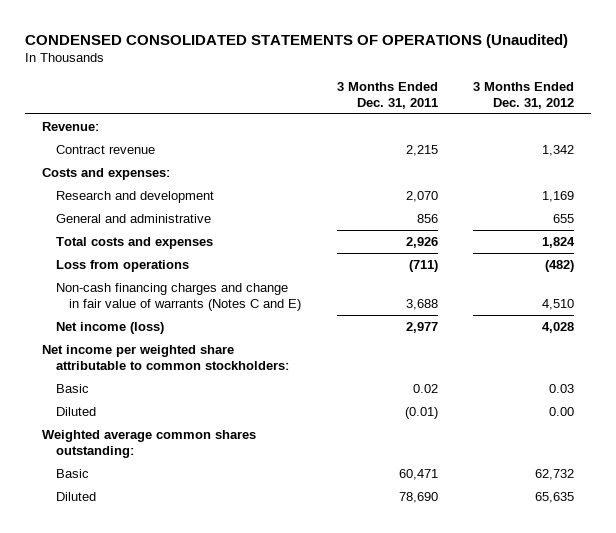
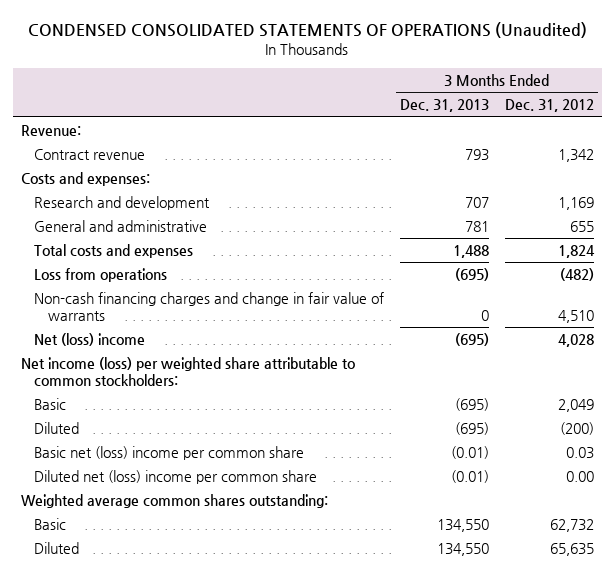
- | 3 Months Ended Dec. 31, 2011 | 3 Months Ended Dec. 31, 2012
+ | 3 Months Ended Dec. 31, 2013 | 3 Months Ended Dec. 31, 2012
- Non-cash financing charges and change in fair value of warrants (Notes C and E) | 3,688 | 4,510
- Net income (loss) | 2,977 | 4,028
- Net income per weighted share attributable to common stockholders:
- Basic | 0.02 | 0.03
- Diluted | (0.01) | 0.00
+ Non-cash financing charges and change in fair value of warrants | 0 | 4,510
+ Net (loss) income | (695) | 4,028
+ Net income (loss) per weighted share attributable to common stockholders:
+ Basic | (695) | 2,049
+ Diluted | (695) | (200)
+ Basic net (loss) income per common share | (0.01) | 0.03
+ Diluted net (loss) income per common share | (0.01) | 0.00

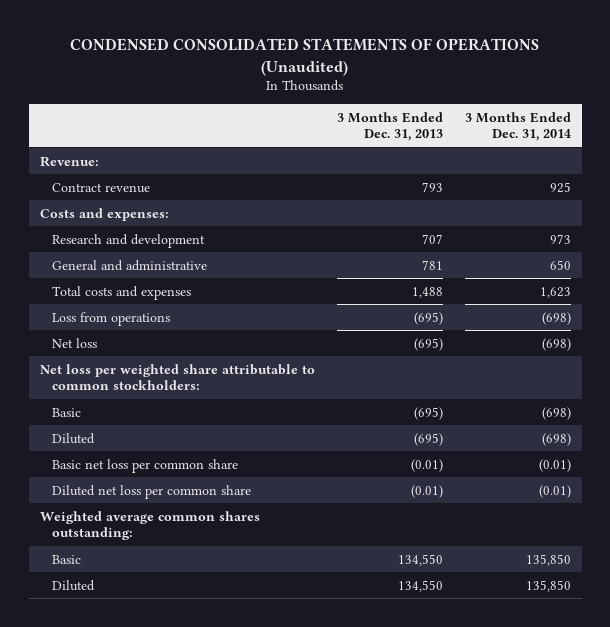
- | 3 Months Ended Dec. 31, 2013 | 3 Months Ended Dec. 31, 2012
+ | 3 Months Ended Dec. 31, 2013 | 3 Months Ended Dec. 31, 2014
- Non-cash financing charges and change in fair value of warrants | 0 | 4,510
- Net (loss) income | (695) | 4,028
- Net income (loss) per weighted share attributable to common stockholders:
+ Net loss | (695) | (698)
+ Net loss per weighted share attributable to common stockholders:
- Basic net (loss) income per common share | (0.01) | 0.03
- Diluted net (loss) income per common share | (0.01) | 0.00
+ Basic net loss per common share | (0.01) | (0.01)
+ Diluted net loss per common share | (0.01) | (0.01)

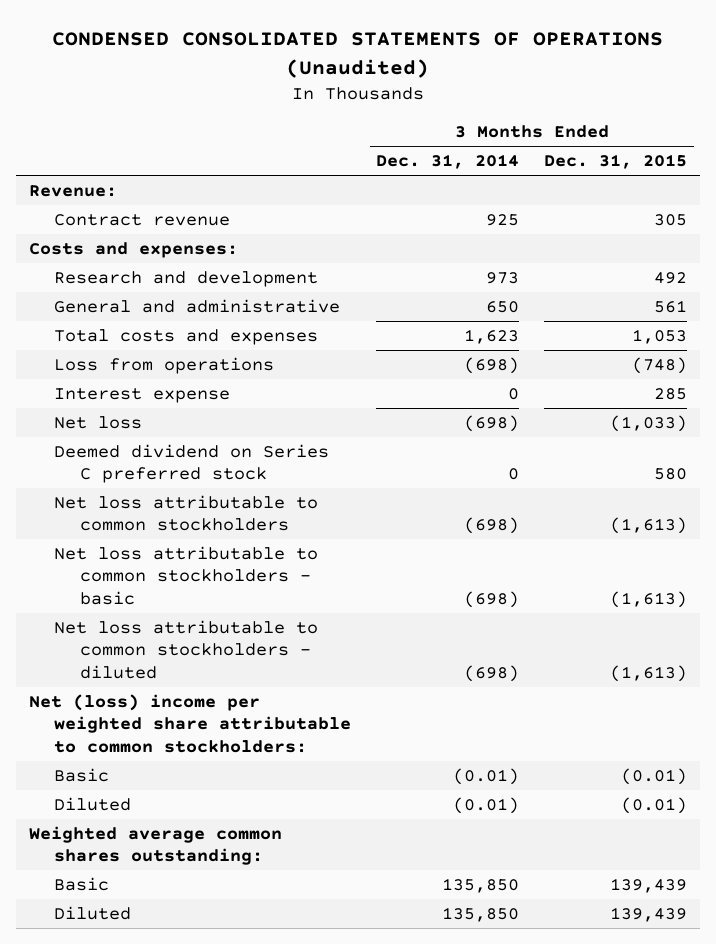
- | 3 Months Ended Dec. 31, 2013 | 3 Months Ended Dec. 31, 2014
+ | 3 Months Ended Dec. 31, 2014 | 3 Months Ended Dec. 31, 2015
+ Interest expense | 0 | 285
- Net loss per weighted share attributable to common stockholders:
- Basic | (695) | (698)
- Diluted | (695) | (698)
- Basic net loss per common share | (0.01) | (0.01)
- Diluted net loss per common share | (0.01) | (0.01)
+ Deemed dividend on Series C preferred stock | 0 | 580
+ Net loss attributable to common stockholders | (698) | (1,613)
+ Net loss attributable to common stockholders - basic | (698) | (1,613)
+ Net loss attributable to common stockholders - diluted | (698) | (1,613)
+ Net (loss) income per weighted share attributable to common stockholders:
+ Basic | (0.01) | (0.01)
+ Diluted | (0.01) | (0.01)

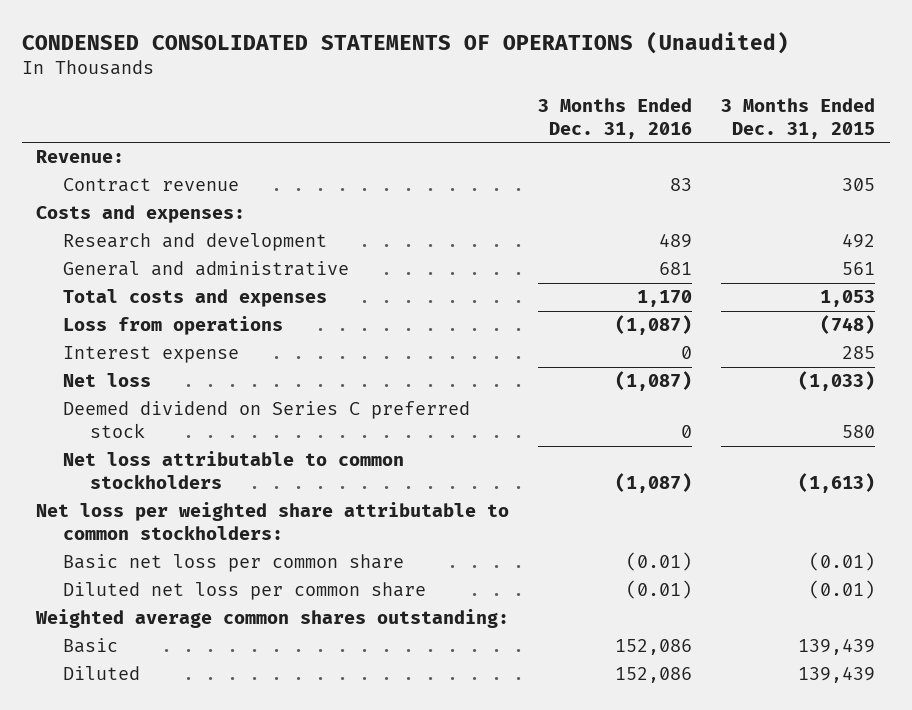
- | 3 Months Ended Dec. 31, 2014 | 3 Months Ended Dec. 31, 2015
+ | 3 Months Ended Dec. 31, 2016 | 3 Months Ended Dec. 31, 2015
- Net loss attributable to common stockholders - basic | (698) | (1,613)
- Net loss attributable to common stockholders - diluted | (698) | (1,613)
- Net (loss) income per weighted share attributable to common stockholders:
- Basic | (0.01) | (0.01)
- Diluted | (0.01) | (0.01)
+ Net loss per weighted share attributable to common stockholders:
+ Basic net loss per common share | (0.01) | (0.01)
+ Diluted net loss per common share | (0.01) | (0.01)

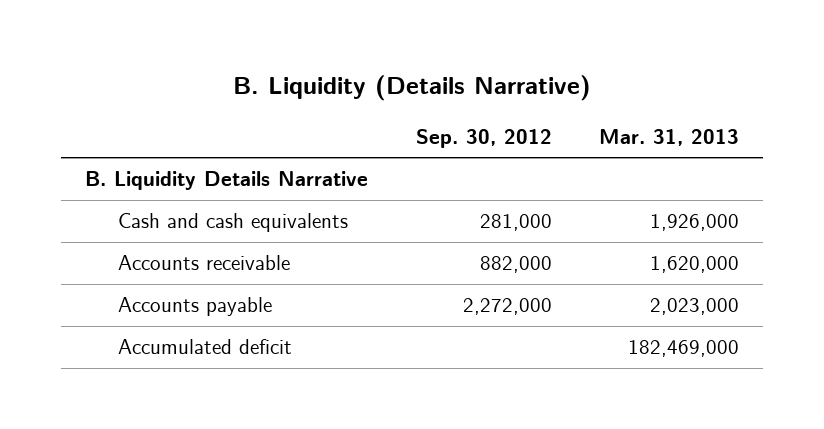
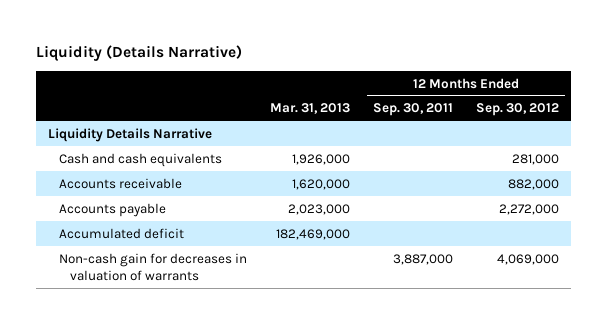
- B. Liquidity (Details Narrative)
+ Liquidity (Details Narrative)
- | Sep. 30, 2012 | Mar. 31, 2013
+ | Mar. 31, 2013 | 12 Months Ended Sep. 30, 2011 | 12 Months Ended Sep. 30, 2012
- B. Liquidity Details Narrative
+ Liquidity Details Narrative
+ Non-cash gain for decreases in valuation of warrants | | 3,887,000 | 4,069,000

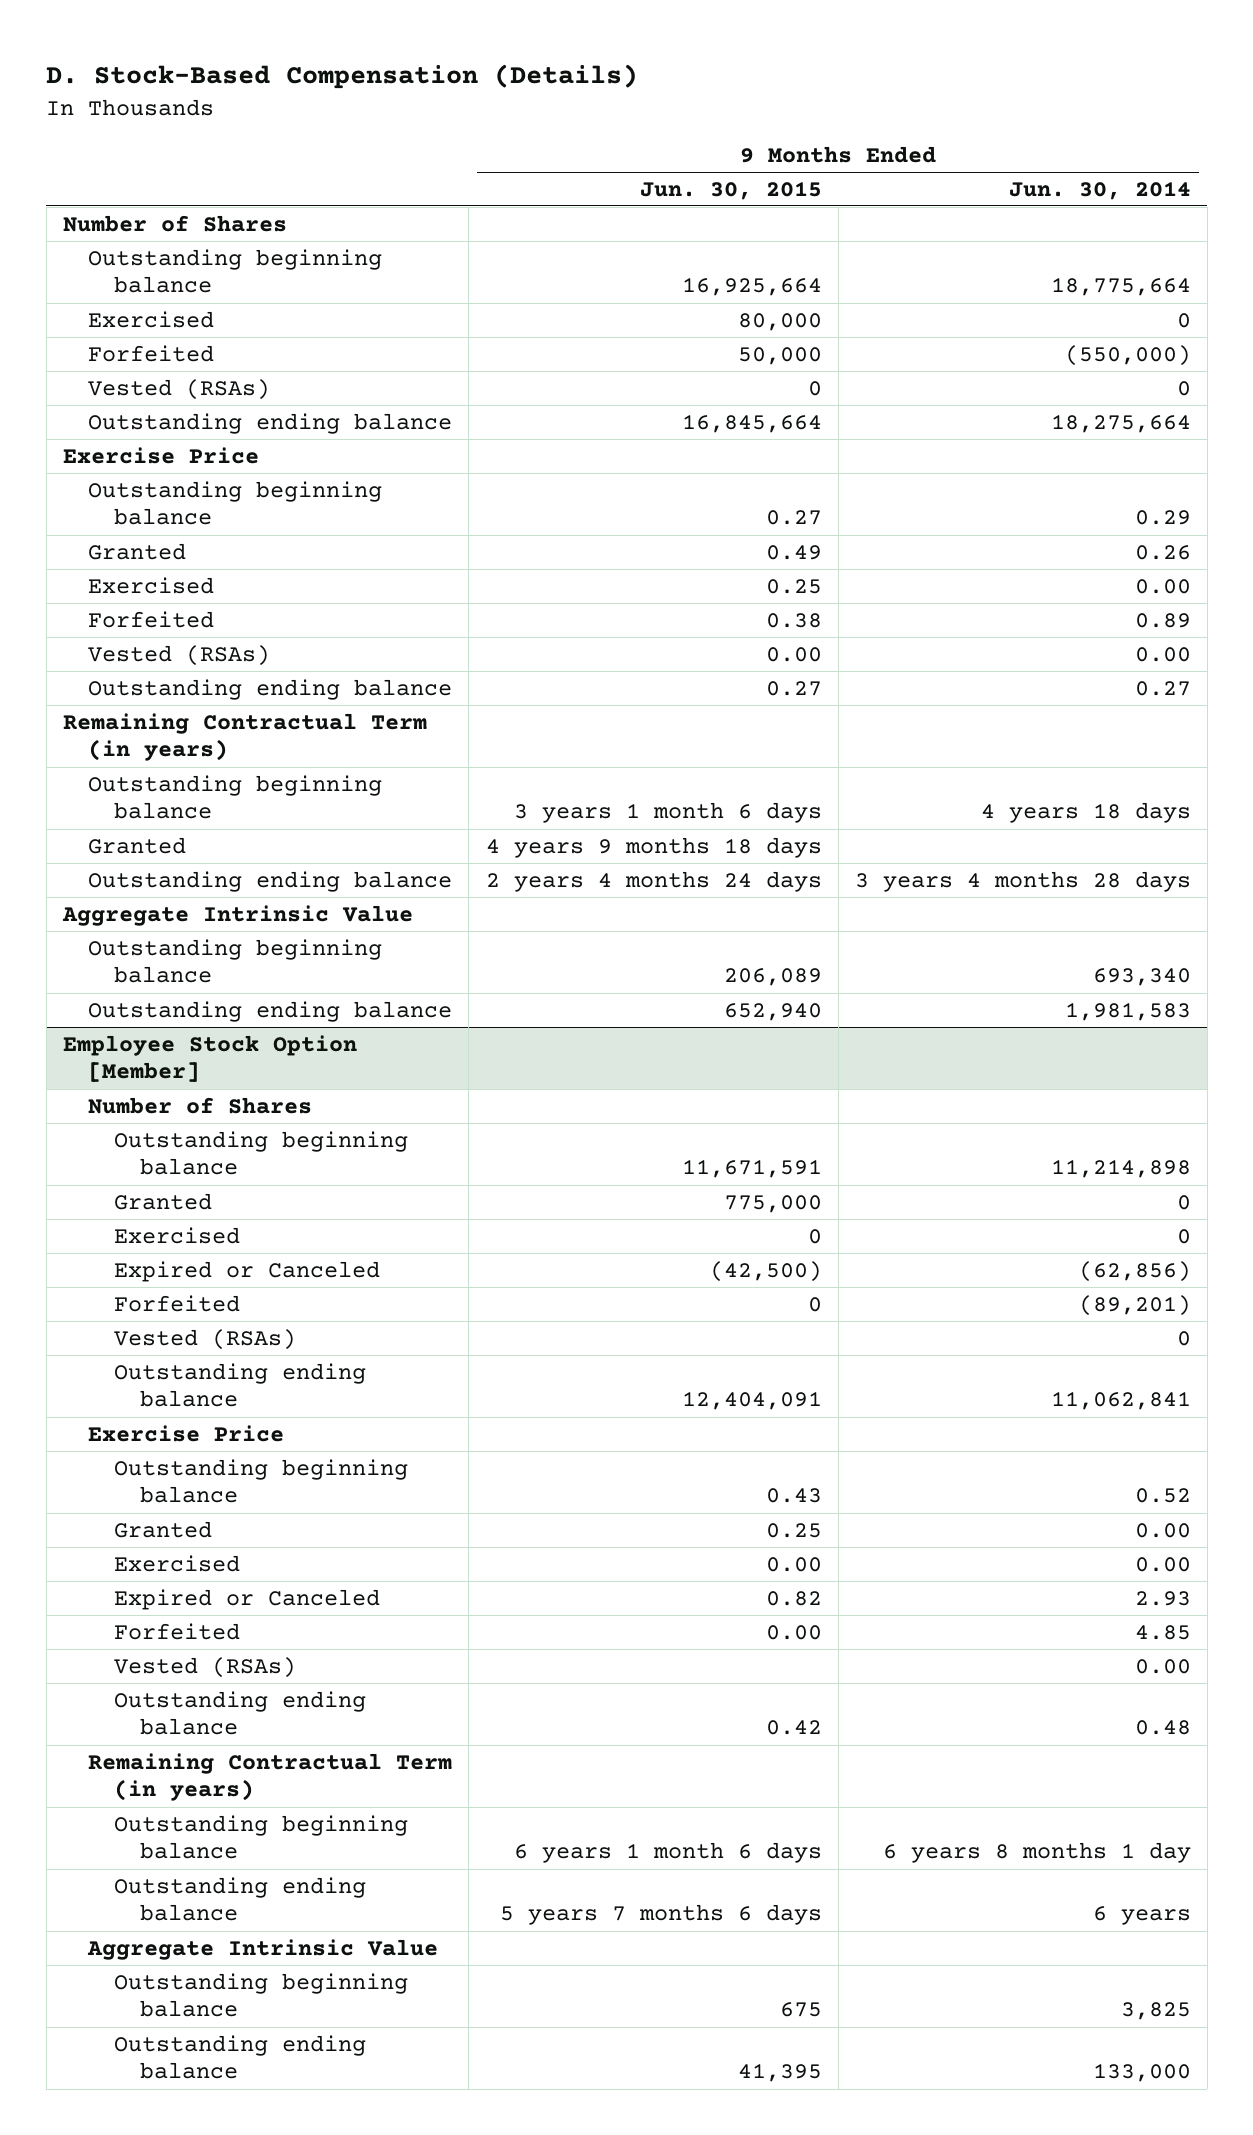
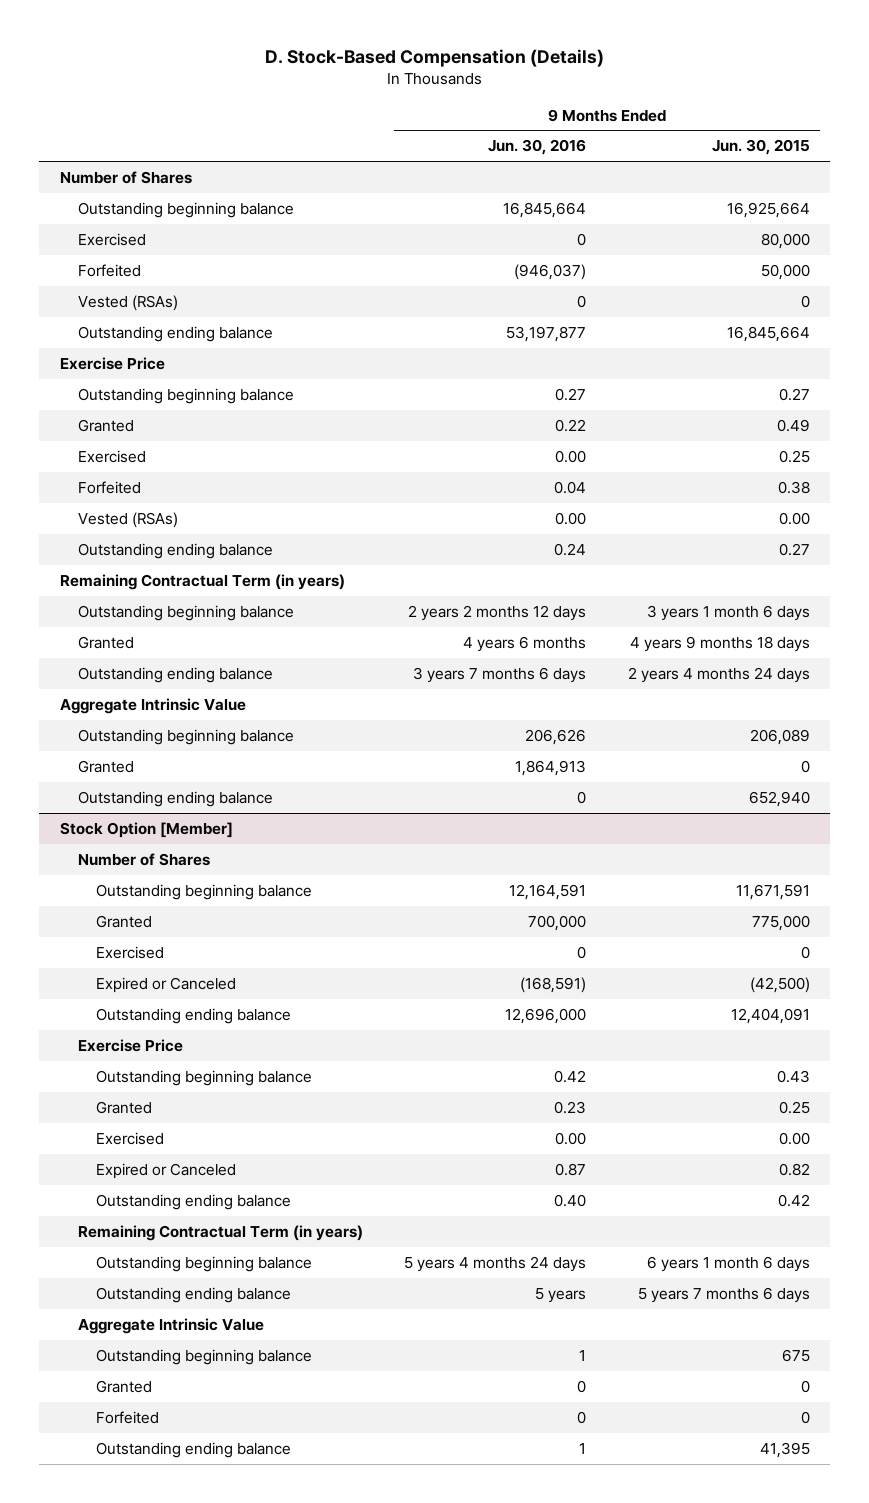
- | 9 Months Ended Jun. 30, 2015 | 9 Months Ended Jun. 30, 2014
+ | 9 Months Ended Jun. 30, 2016 | 9 Months Ended Jun. 30, 2015
+ Granted | 1,864,913 | 0
- Employee Stock Option [Member]
+ Stock Option [Member]
- Forfeited | 0 | (89,201)
- Vested (RSAs) | | 0
- Forfeited | 0.00 | 4.85
- Vested (RSAs) | | 0.00
+ Granted | 0 | 0
+ Forfeited | 0 | 0

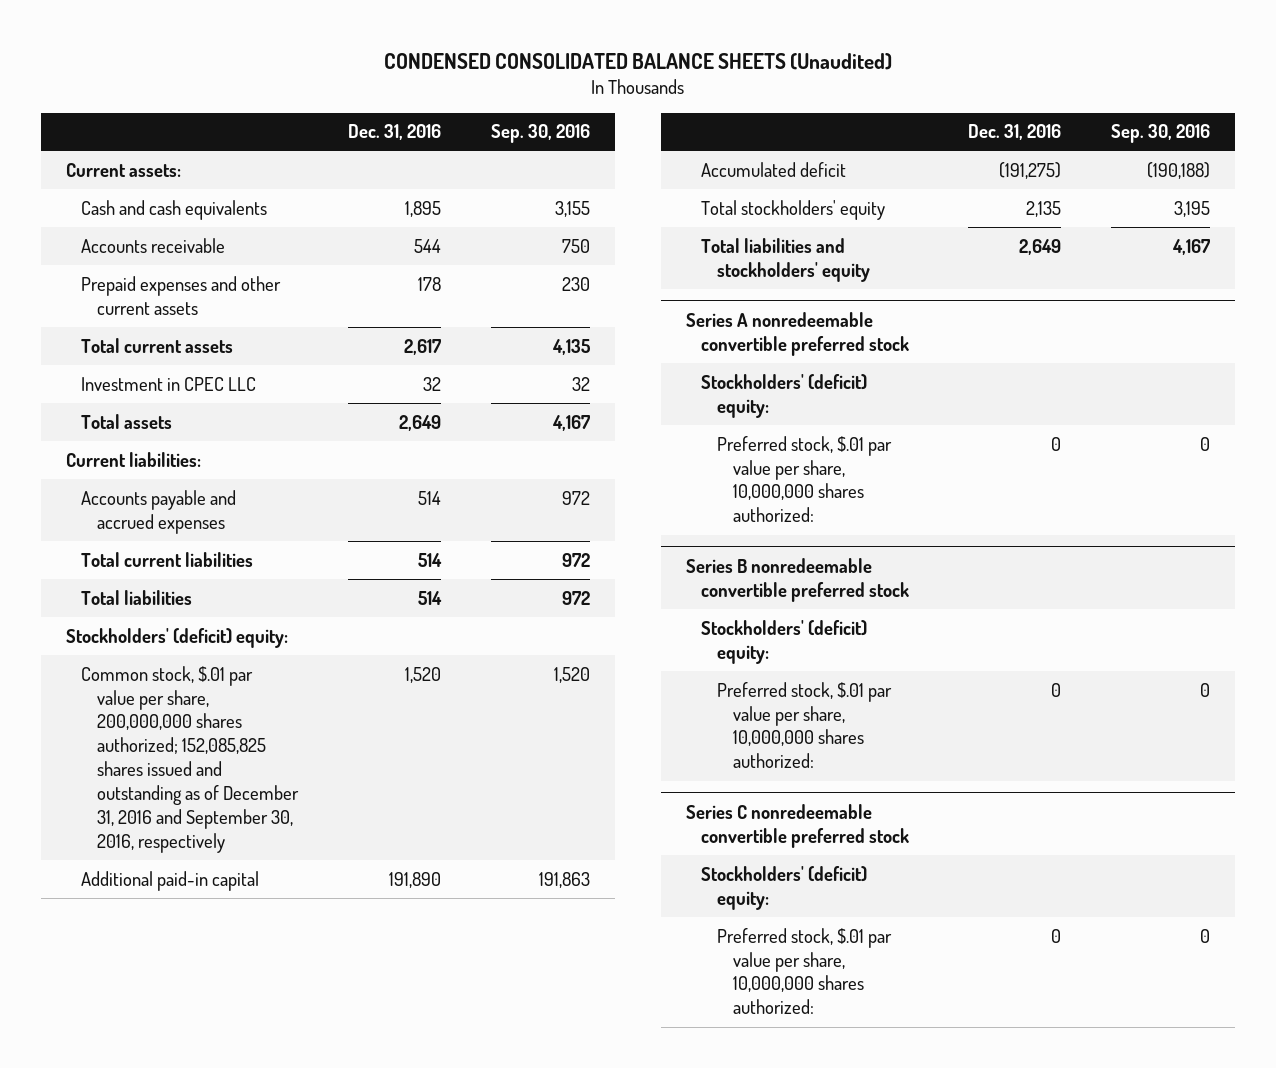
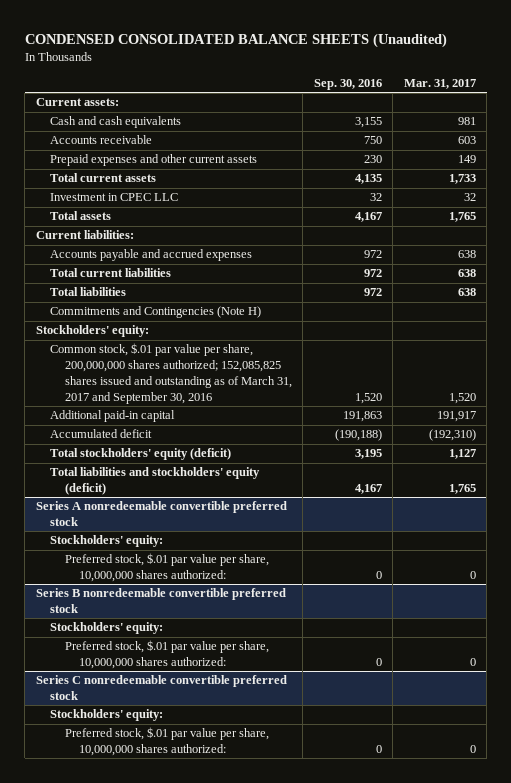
- | Dec. 31, 2016 | Sep. 30, 2016
+ | Sep. 30, 2016 | Mar. 31, 2017
- Stockholders' (deficit) equity:
- Common stock, $.01 par value per share, 200,000,000 shares authorized; 152,085,825 shares issued and outstanding as of December 31, 2016 and September 30, 2016, respectively | 1,520 | 1,520
+ Commitments and Contingencies (Note H)
+ Stockholders' equity:
+ Common stock, $.01 par value per share, 200,000,000 shares authorized; 152,085,825 shares issued and outstanding as of March 31, 2017 and September 30, 2016 | 1,520 | 1,520
- Total stockholders' equity | 2,135 | 3,195
- Total liabilities and stockholders' equity | 2,649 | 4,167
+ Total stockholders' equity (deficit) | 3,195 | 1,127
+ Total liabilities and stockholders' equity (deficit) | 4,167 | 1,765
@ Series A nonredeemable convertible preferred stock
- Stockholders' (deficit) equity:
+ Stockholders' equity:
@ Series B nonredeemable convertible preferred stock
- Stockholders' (deficit) equity:
+ Stockholders' equity:
@ Series C nonredeemable convertible preferred stock
- Stockholders' (deficit) equity:
+ Stockholders' equity:

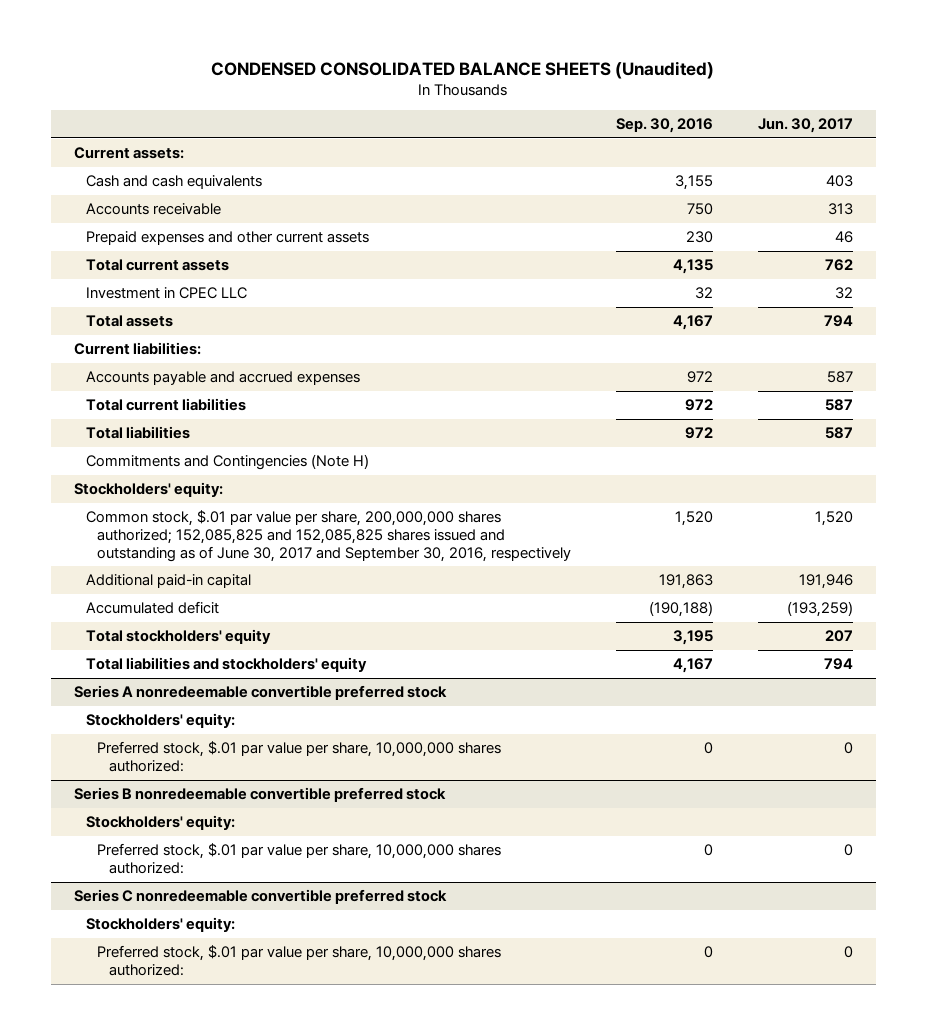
- | Sep. 30, 2016 | Mar. 31, 2017
+ | Sep. 30, 2016 | Jun. 30, 2017
- Common stock, $.01 par value per share, 200,000,000 shares authorized; 152,085,825 shares issued and outstanding as of March 31, 2017 and September 30, 2016 | 1,520 | 1,520
+ Common stock, $.01 par value per share, 200,000,000 shares authorized; 152,085,825 and 152,085,825 shares issued and outstanding as of June 30, 2017 and September 30, 2016, respectively | 1,520 | 1,520
- Total stockholders' equity (deficit) | 3,195 | 1,127
- Total liabilities and stockholders' equity (deficit) | 4,167 | 1,765
+ Total stockholders' equity | 3,195 | 207
+ Total liabilities and stockholders' equity | 4,167 | 794

